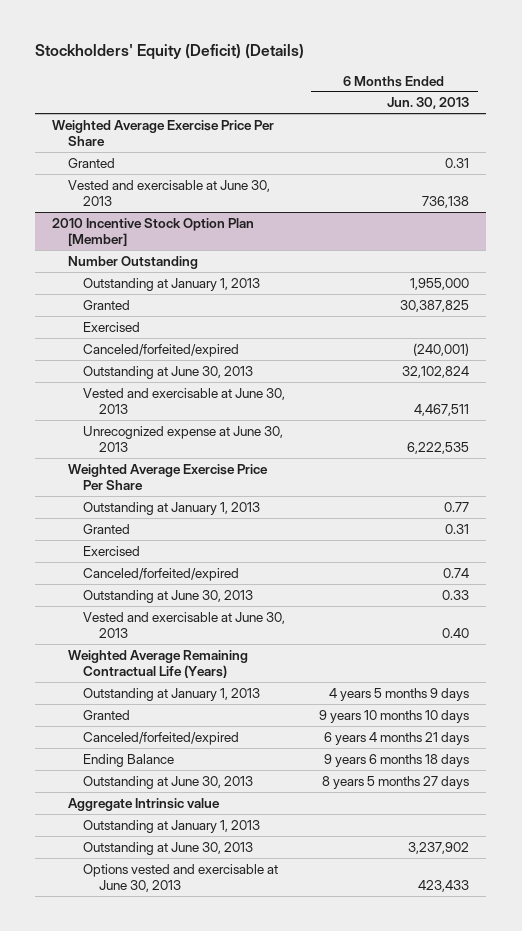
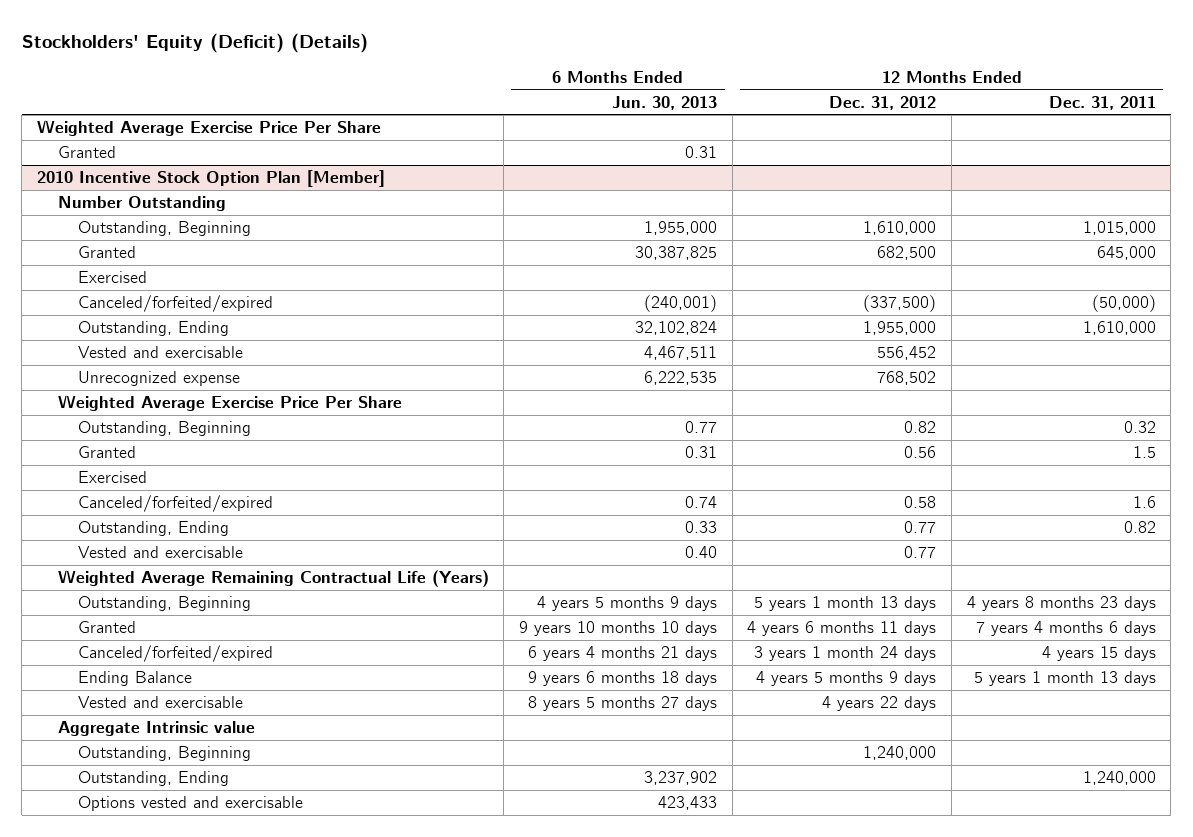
- | 6 Months Ended Jun. 30, 2013
+ | 6 Months Ended Jun. 30, 2013 | 12 Months Ended Dec. 31, 2012 | 12 Months Ended Dec. 31, 2011
- Vested and exercisable at June 30, 2013 | 736,138
@ 2010 Incentive Stock Option Plan [Member]
- Outstanding at January 1, 2013 | 1,955,000
+ Outstanding, Beginning | 1,955,000 | 1,610,000 | 1,015,000
- Outstanding at June 30, 2013 | 32,102,824
- Vested and exercisable at June 30, 2013 | 4,467,511
- Unrecognized expense at June 30, 2013 | 6,222,535
+ Outstanding, Ending | 32,102,824 | 1,955,000 | 1,610,000
+ Vested and exercisable | 4,467,511 | 556,452 |
+ Unrecognized expense | 6,222,535 | 768,502 |
- Outstanding at January 1, 2013 | 0.77
+ Outstanding, Beginning | 0.77 | 0.82 | 0.32
- Outstanding at June 30, 2013 | 0.33
- Vested and exercisable at June 30, 2013 | 0.40
+ Outstanding, Ending | 0.33 | 0.77 | 0.82
+ Vested and exercisable | 0.40 | 0.77 |
- Outstanding at January 1, 2013 | 4 years 5 months 9 days
+ Outstanding, Beginning | 4 years 5 months 9 days | 5 years 1 month 13 days | 4 years 8 months 23 days
- Outstanding at June 30, 2013 | 8 years 5 months 27 days
+ Vested and exercisable | 8 years 5 months 27 days | 4 years 22 days |
- Outstanding at January 1, 2013
- Outstanding at June 30, 2013 | 3,237,902
- Options vested and exercisable at June 30, 2013 | 423,433
+ Outstanding, Beginning | | 1,240,000 |
+ Outstanding, Ending | 3,237,902 | | 1,240,000
+ Options vested and exercisable | 423,433 | |

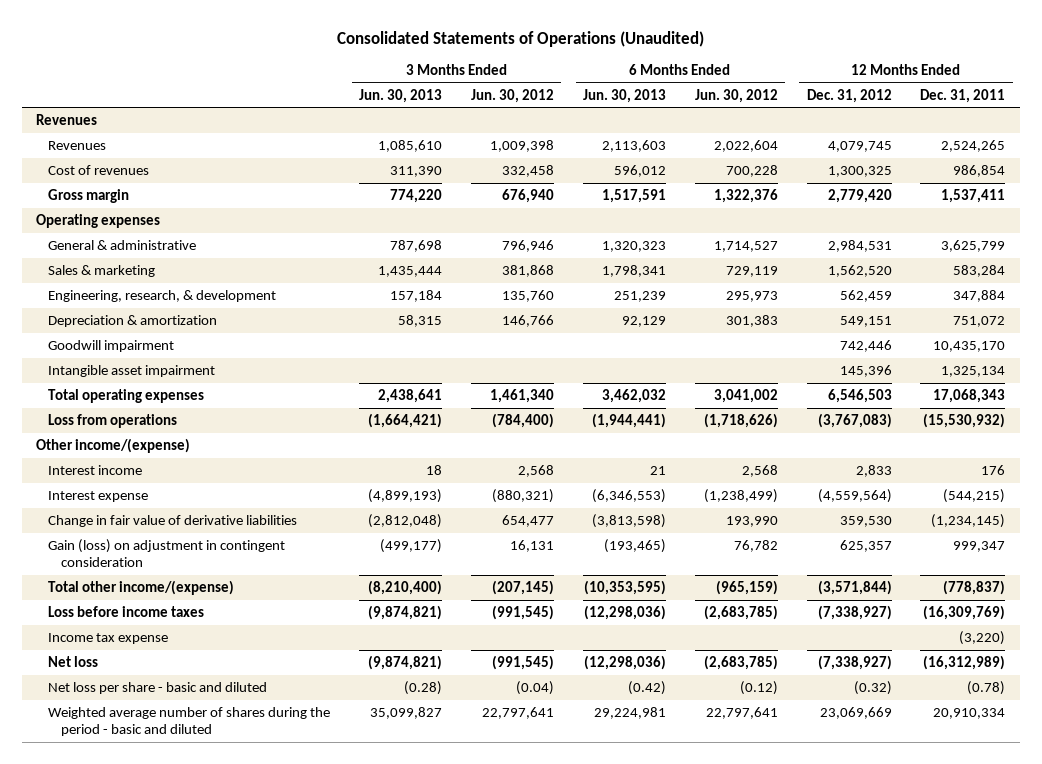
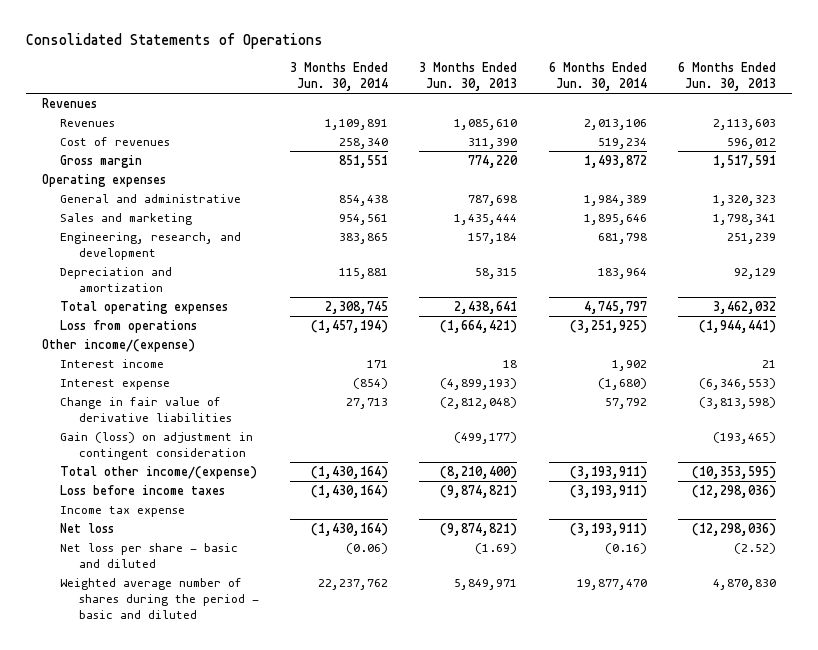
- Consolidated Statements of Operations (Unaudited)
+ Consolidated Statements of Operations
- | 3 Months Ended Jun. 30, 2013 | 3 Months Ended Jun. 30, 2012 | 6 Months Ended Jun. 30, 2013 | 6 Months Ended Jun. 30, 2012 | 12 Months Ended Dec. 31, 2012 | 12 Months Ended Dec. 31, 2011
+ | 3 Months Ended Jun. 30, 2014 | 3 Months Ended Jun. 30, 2013 | 6 Months Ended Jun. 30, 2014 | 6 Months Ended Jun. 30, 2013
- General & administrative | 787,698 | 796,946 | 1,320,323 | 1,714,527 | 2,984,531 | 3,625,799
- Sales & marketing | 1,435,444 | 381,868 | 1,798,341 | 729,119 | 1,562,520 | 583,284
- Engineering, research, & development | 157,184 | 135,760 | 251,239 | 295,973 | 562,459 | 347,884
- Depreciation & amortization | 58,315 | 146,766 | 92,129 | 301,383 | 549,151 | 751,072
- Goodwill impairment | | | | | 742,446 | 10,435,170
- Intangible asset impairment | | | | | 145,396 | 1,325,134
+ General and administrative | 854,438 | 787,698 | 1,984,389 | 1,320,323
+ Sales and marketing | 954,561 | 1,435,444 | 1,895,646 | 1,798,341
+ Engineering, research, and development | 383,865 | 157,184 | 681,798 | 251,239
+ Depreciation and amortization | 115,881 | 58,315 | 183,964 | 92,129
- Net loss per share - basic and diluted | (0.28) | (0.04) | (0.42) | (0.12) | (0.32) | (0.78)
- Weighted average number of shares during the period - basic and diluted | 35,099,827 | 22,797,641 | 29,224,981 | 22,797,641 | 23,069,669 | 20,910,334
+ Net loss per share - basic and diluted | (0.06) | (1.69) | (0.16) | (2.52)
+ Weighted average number of shares during the period - basic and diluted | 22,237,762 | 5,849,971 | 19,877,470 | 4,870,830

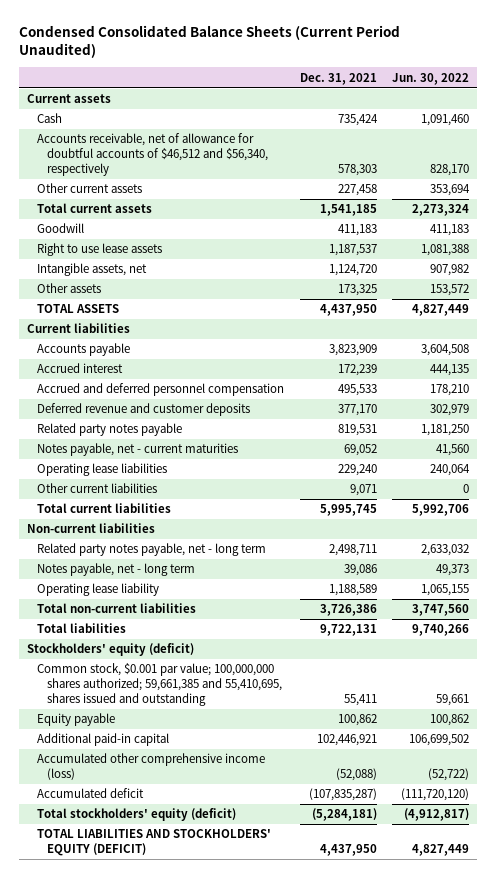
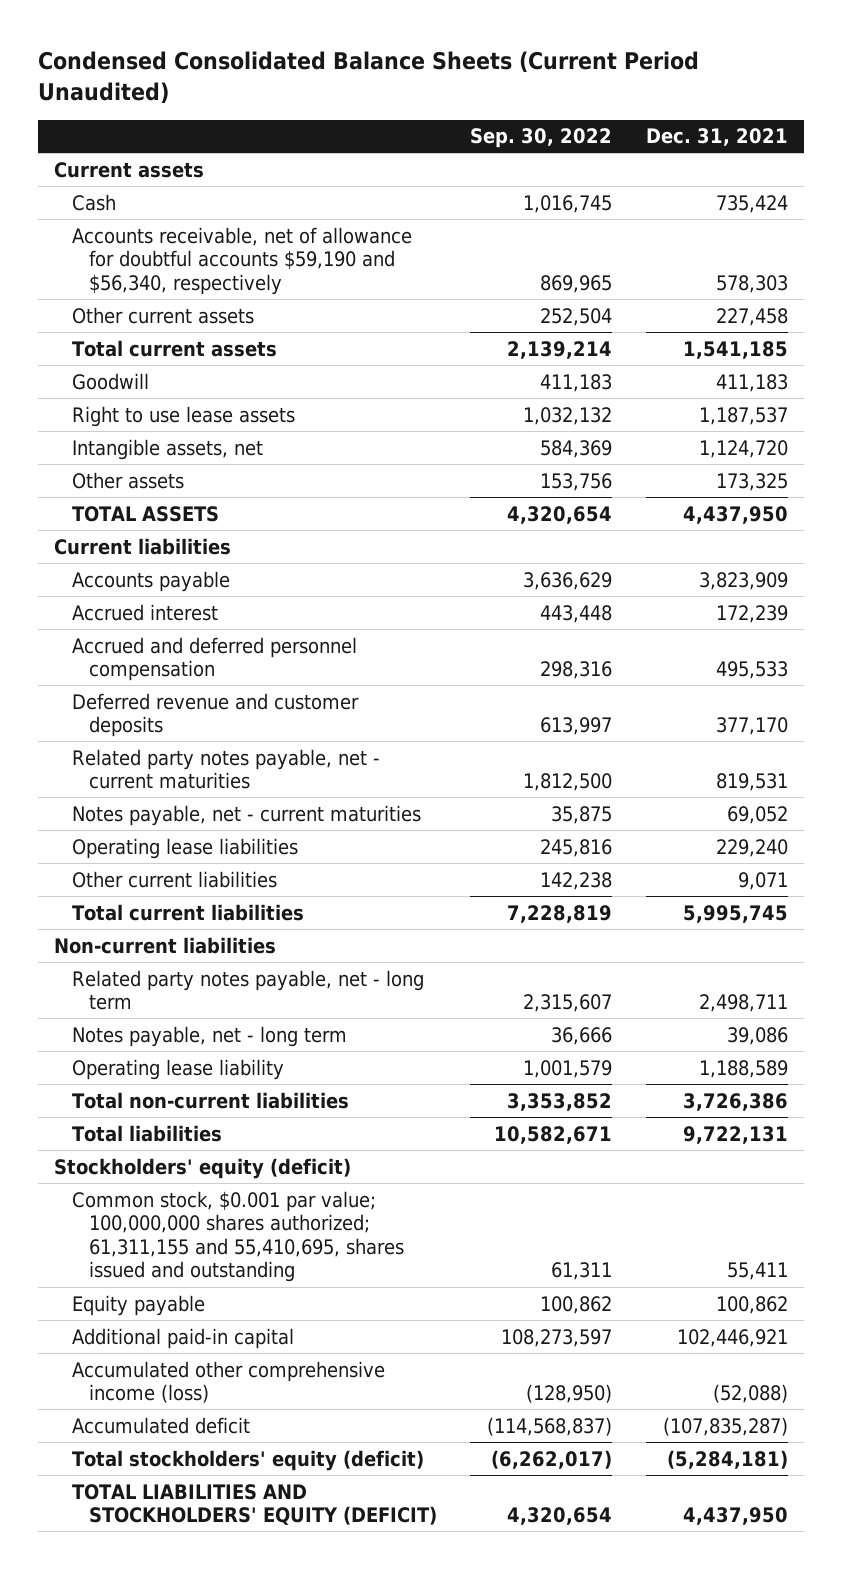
- | Dec. 31, 2021 | Jun. 30, 2022
+ | Sep. 30, 2022 | Dec. 31, 2021
- Accounts receivable, net of allowance for doubtful accounts of $46,512 and $56,340, respectively | 578,303 | 828,170
+ Accounts receivable, net of allowance for doubtful accounts $59,190 and $56,340, respectively | 869,965 | 578,303
- Related party notes payable | 819,531 | 1,181,250
+ Related party notes payable, net - current maturities | 1,812,500 | 819,531
- Common stock, $0.001 par value; 100,000,000 shares authorized; 59,661,385 and 55,410,695, shares issued and outstanding | 55,411 | 59,661
+ Common stock, $0.001 par value; 100,000,000 shares authorized; 61,311,155 and 55,410,695, shares issued and outstanding | 61,311 | 55,411

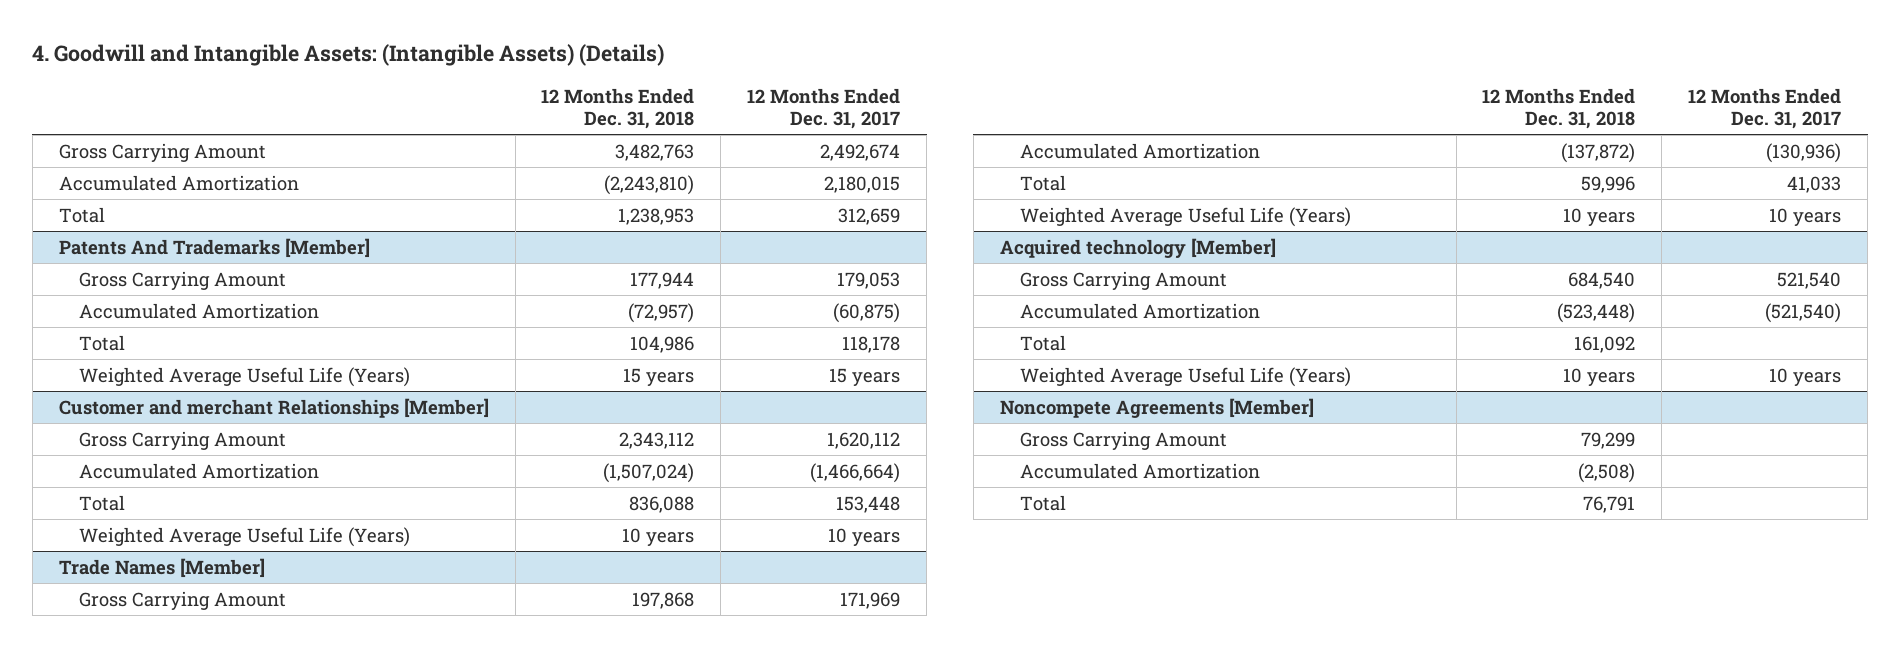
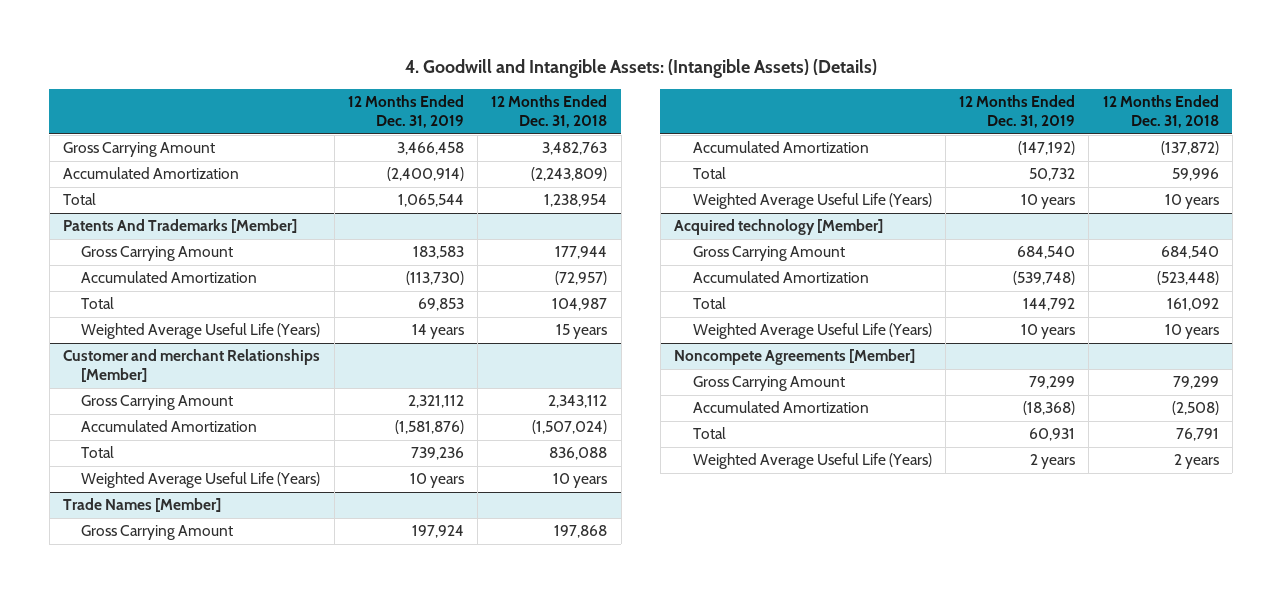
- | 12 Months Ended Dec. 31, 2018 | 12 Months Ended Dec. 31, 2017
+ | 12 Months Ended Dec. 31, 2019 | 12 Months Ended Dec. 31, 2018
- Accumulated Amortization | (2,243,810) | 2,180,015
- Total | 1,238,953 | 312,659
+ Accumulated Amortization | (2,400,914) | (2,243,809)
+ Total | 1,065,544 | 1,238,954
@ Patents And Trademarks [Member]
- Total | 104,986 | 118,178
+ Total | 69,853 | 104,987
@ Noncompete Agreements [Member]
+ Weighted Average Useful Life (Years) | 2 years | 2 years

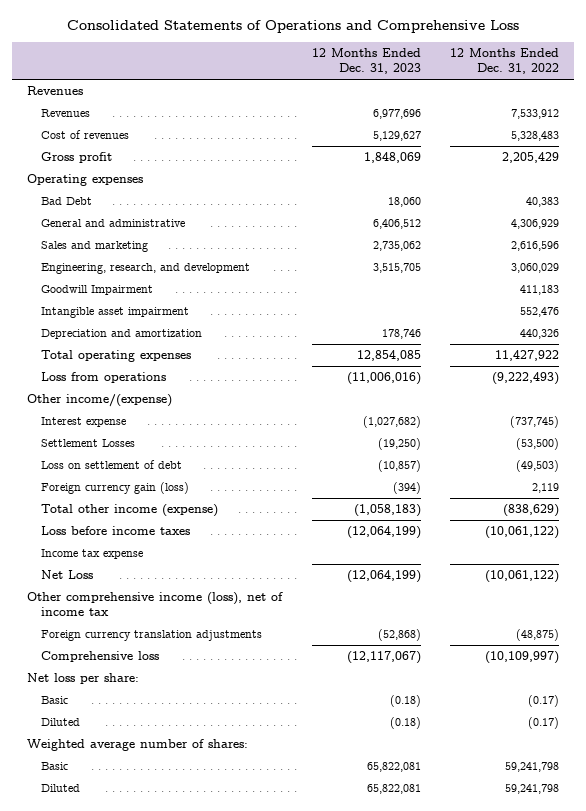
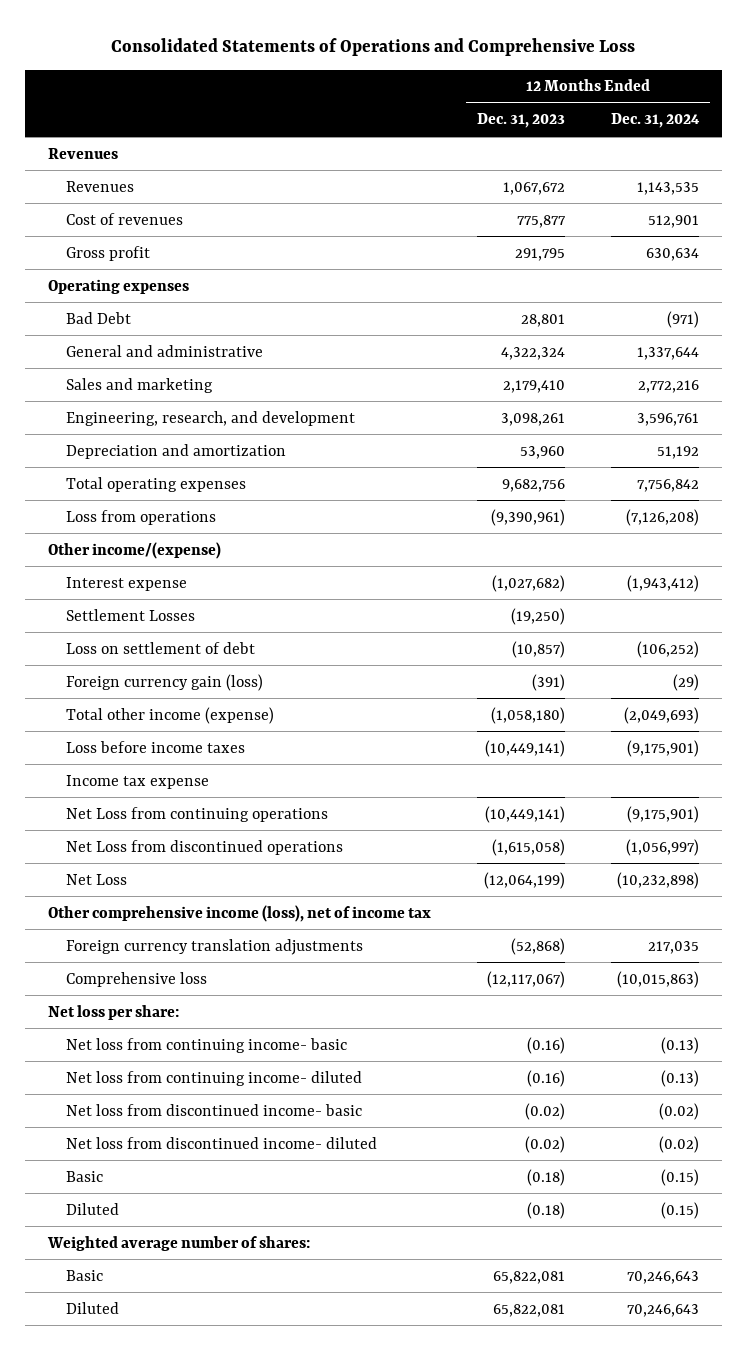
- | 12 Months Ended Dec. 31, 2023 | 12 Months Ended Dec. 31, 2022
+ | 12 Months Ended Dec. 31, 2023 | 12 Months Ended Dec. 31, 2024
- Revenues | 6,977,696 | 7,533,912
- Cost of revenues | 5,129,627 | 5,328,483
- Gross profit | 1,848,069 | 2,205,429
+ Revenues | 1,067,672 | 1,143,535
+ Cost of revenues | 775,877 | 512,901
+ Gross profit | 291,795 | 630,634
- Bad Debt | 18,060 | 40,383
- General and administrative | 6,406,512 | 4,306,929
- Sales and marketing | 2,735,062 | 2,616,596
- Engineering, research, and development | 3,515,705 | 3,060,029
- Goodwill Impairment | | 411,183
- Intangible asset impairment | | 552,476
- Depreciation and amortization | 178,746 | 440,326
- Total operating expenses | 12,854,085 | 11,427,922
- Loss from operations | (11,006,016) | (9,222,493)
+ Bad Debt | 28,801 | (971)
+ General and administrative | 4,322,324 | 1,337,644
+ Sales and marketing | 2,179,410 | 2,772,216
+ Engineering, research, and development | 3,098,261 | 3,596,761
+ Depreciation and amortization | 53,960 | 51,192
+ Total operating expenses | 9,682,756 | 7,756,842
+ Loss from operations | (9,390,961) | (7,126,208)
- Foreign currency gain (loss) | (394) | 2,119
- Total other income (expense) | (1,058,183) | (838,629)
- Loss before income taxes | (12,064,199) | (10,061,122)
+ Foreign currency gain (loss) | (391) | (29)
+ Total other income (expense) | (1,058,180) | (2,049,693)
+ Loss before income taxes | (10,449,141) | (9,175,901)
+ Net Loss from continuing operations | (10,449,141) | (9,175,901)
+ Net Loss from discontinued operations | (1,615,058) | (1,056,997)
+ Net loss from continuing income- basic | (0.16) | (0.13)
+ Net loss from continuing income- diluted | (0.16) | (0.13)
+ Net loss from discontinued income- basic | (0.02) | (0.02)
+ Net loss from discontinued income- diluted | (0.02) | (0.02)

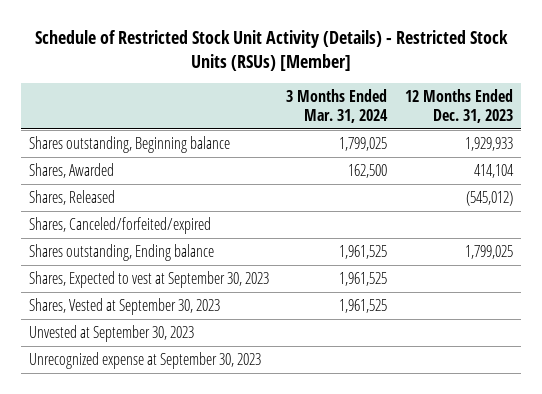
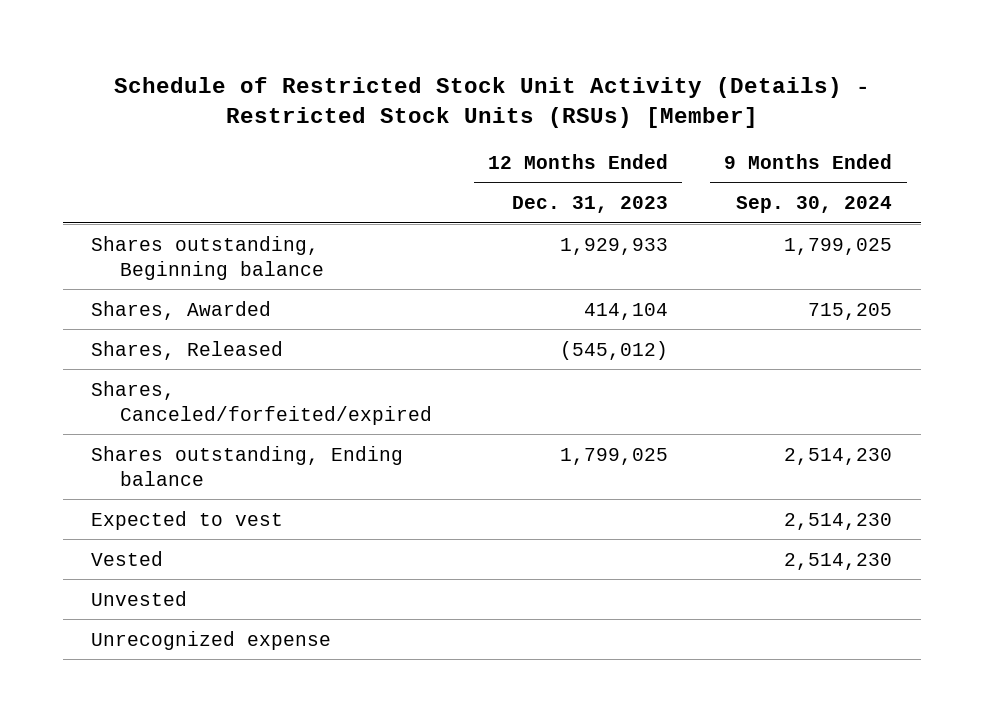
- | 3 Months Ended Mar. 31, 2024 | 12 Months Ended Dec. 31, 2023
+ | 12 Months Ended Dec. 31, 2023 | 9 Months Ended Sep. 30, 2024
- Shares, Expected to vest at September 30, 2023 | 1,961,525 |
- Shares, Vested at September 30, 2023 | 1,961,525 |
- Unvested at September 30, 2023
- Unrecognized expense at September 30, 2023
+ Expected to vest | | 2,514,230
+ Vested | | 2,514,230
+ Unvested
+ Unrecognized expense

